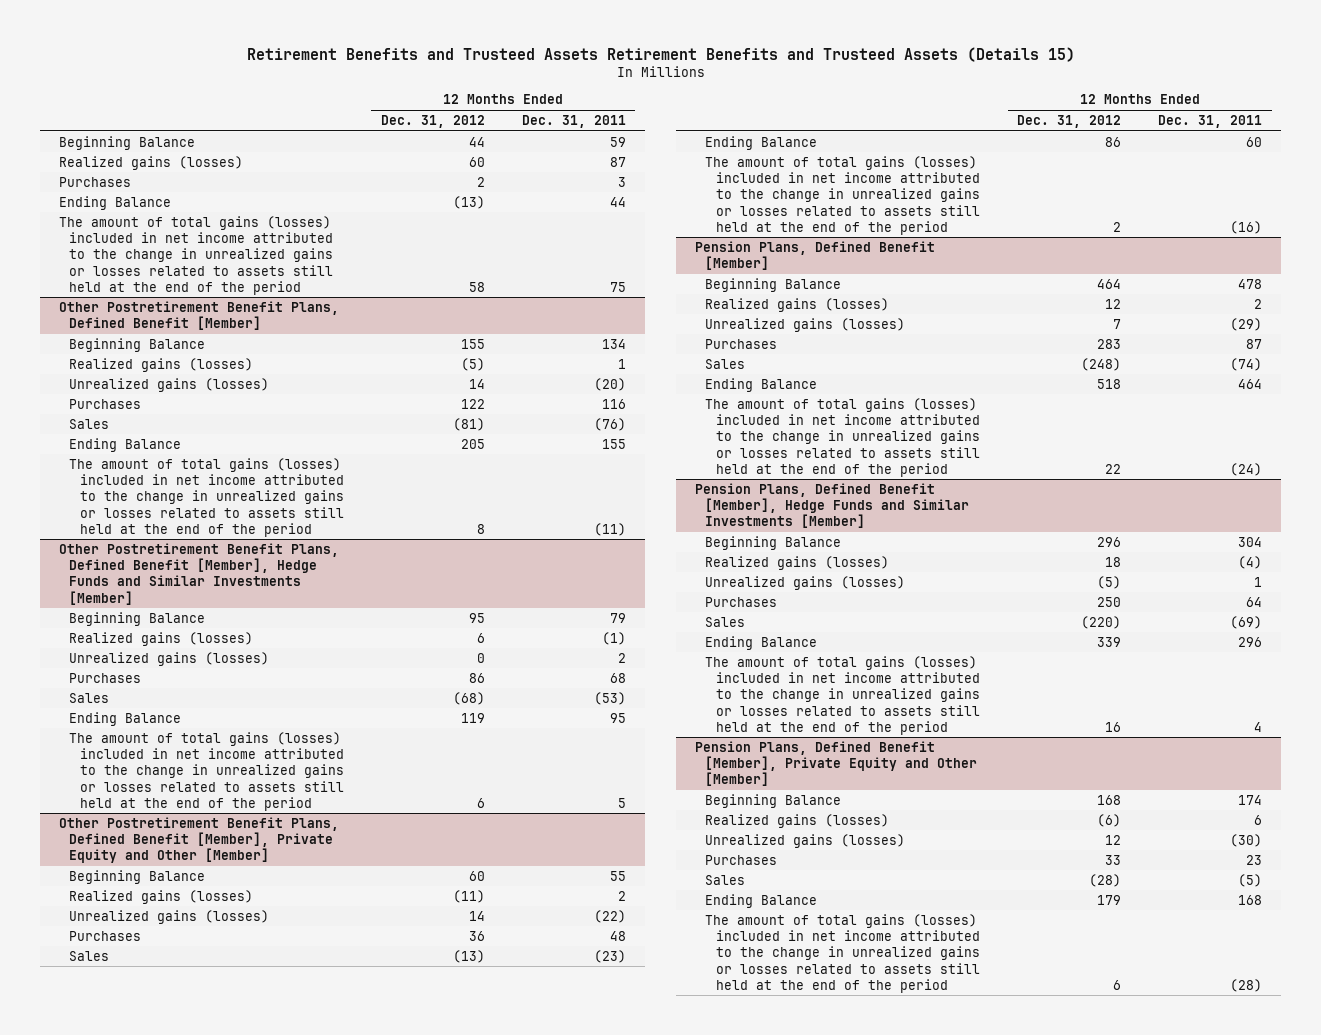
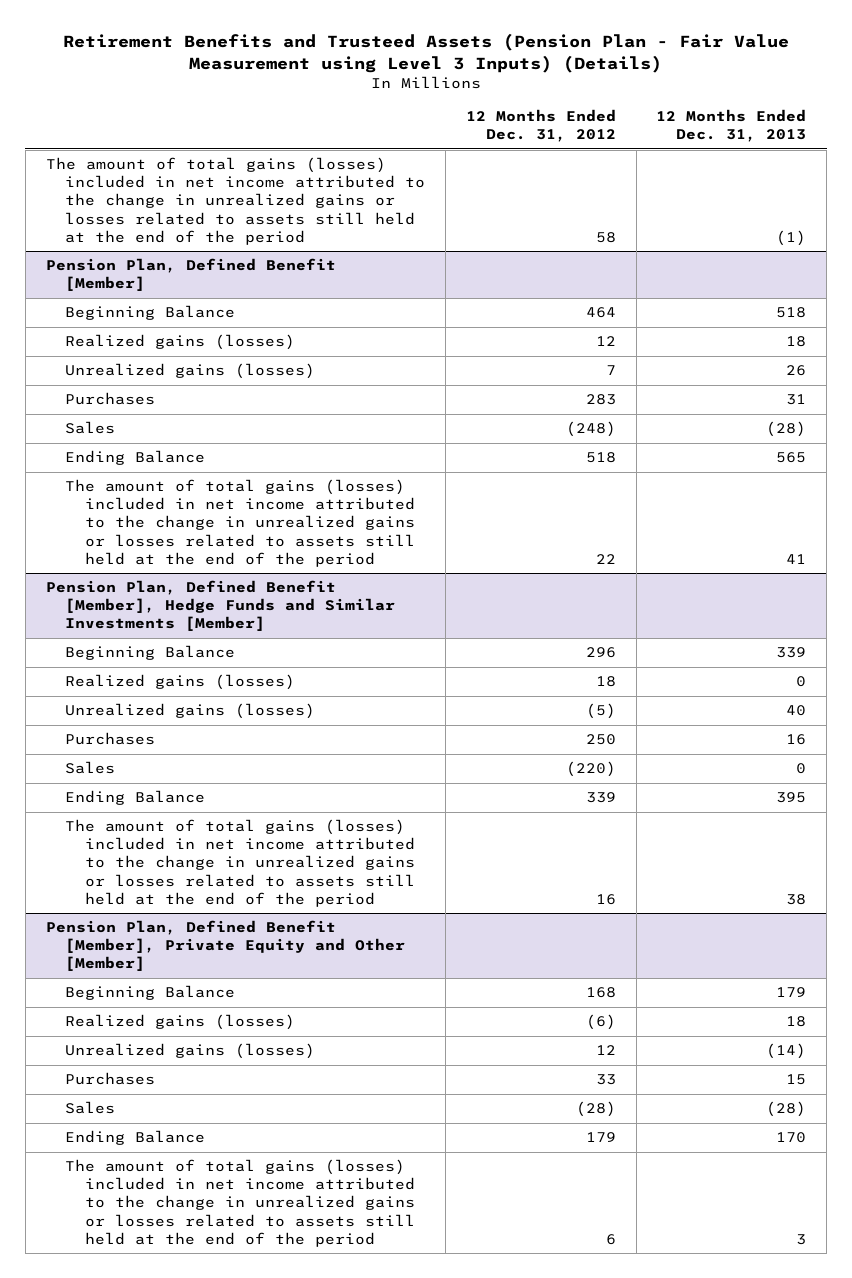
- Retirement Benefits and Trusteed Assets Retirement Benefits and Trusteed Assets (Details 15)
+ Retirement Benefits and Trusteed Assets (Pension Plan - Fair Value Measurement using Level 3 Inputs) (Details)
- | 12 Months Ended Dec. 31, 2012 | 12 Months Ended Dec. 31, 2011
+ | 12 Months Ended Dec. 31, 2012 | 12 Months Ended Dec. 31, 2013
- Beginning Balance | 44 | 59
- Realized gains (losses) | 60 | 87
- Purchases | 2 | 3
- Ending Balance | (13) | 44
- Other Postretirement Benefit Plans, Defined Benefit [Member]
- Beginning Balance | 155 | 134
- Realized gains (losses) | (5) | 1
- Unrealized gains (losses) | 14 | (20)
- Purchases | 122 | 116
- Sales | (81) | (76)
- Ending Balance | 205 | 155
- The amount of total gains (losses) included in net income attributed to the change in unrealized gains or losses related to assets still held at the end of the period | 8 | (11)
- Other Postretirement Benefit Plans, Defined Benefit [Member], Hedge Funds and Similar Investments [Member]
- Beginning Balance | 95 | 79
- Realized gains (losses) | 6 | (1)
- Unrealized gains (losses) | 0 | 2
- Purchases | 86 | 68
- Sales | (68) | (53)
- Ending Balance | 119 | 95
- The amount of total gains (losses) included in net income attributed to the change in unrealized gains or losses related to assets still held at the end of the period | 6 | 5
- Other Postretirement Benefit Plans, Defined Benefit [Member], Private Equity and Other [Member]
- Beginning Balance | 60 | 55
- Realized gains (losses) | (11) | 2
- Unrealized gains (losses) | 14 | (22)
- Purchases | 36 | 48
- Sales | (13) | (23)
- Ending Balance | 86 | 60
- The amount of total gains (losses) included in net income attributed to the change in unrealized gains or losses related to assets still held at the end of the period | 2 | (16)
- Pension Plans, Defined Benefit [Member]
+ Pension Plan, Defined Benefit [Member]
- Pension Plans, Defined Benefit [Member], Hedge Funds and Similar Investments [Member]
+ Pension Plan, Defined Benefit [Member], Hedge Funds and Similar Investments [Member]
- Pension Plans, Defined Benefit [Member], Private Equity and Other [Member]
+ Pension Plan, Defined Benefit [Member], Private Equity and Other [Member]

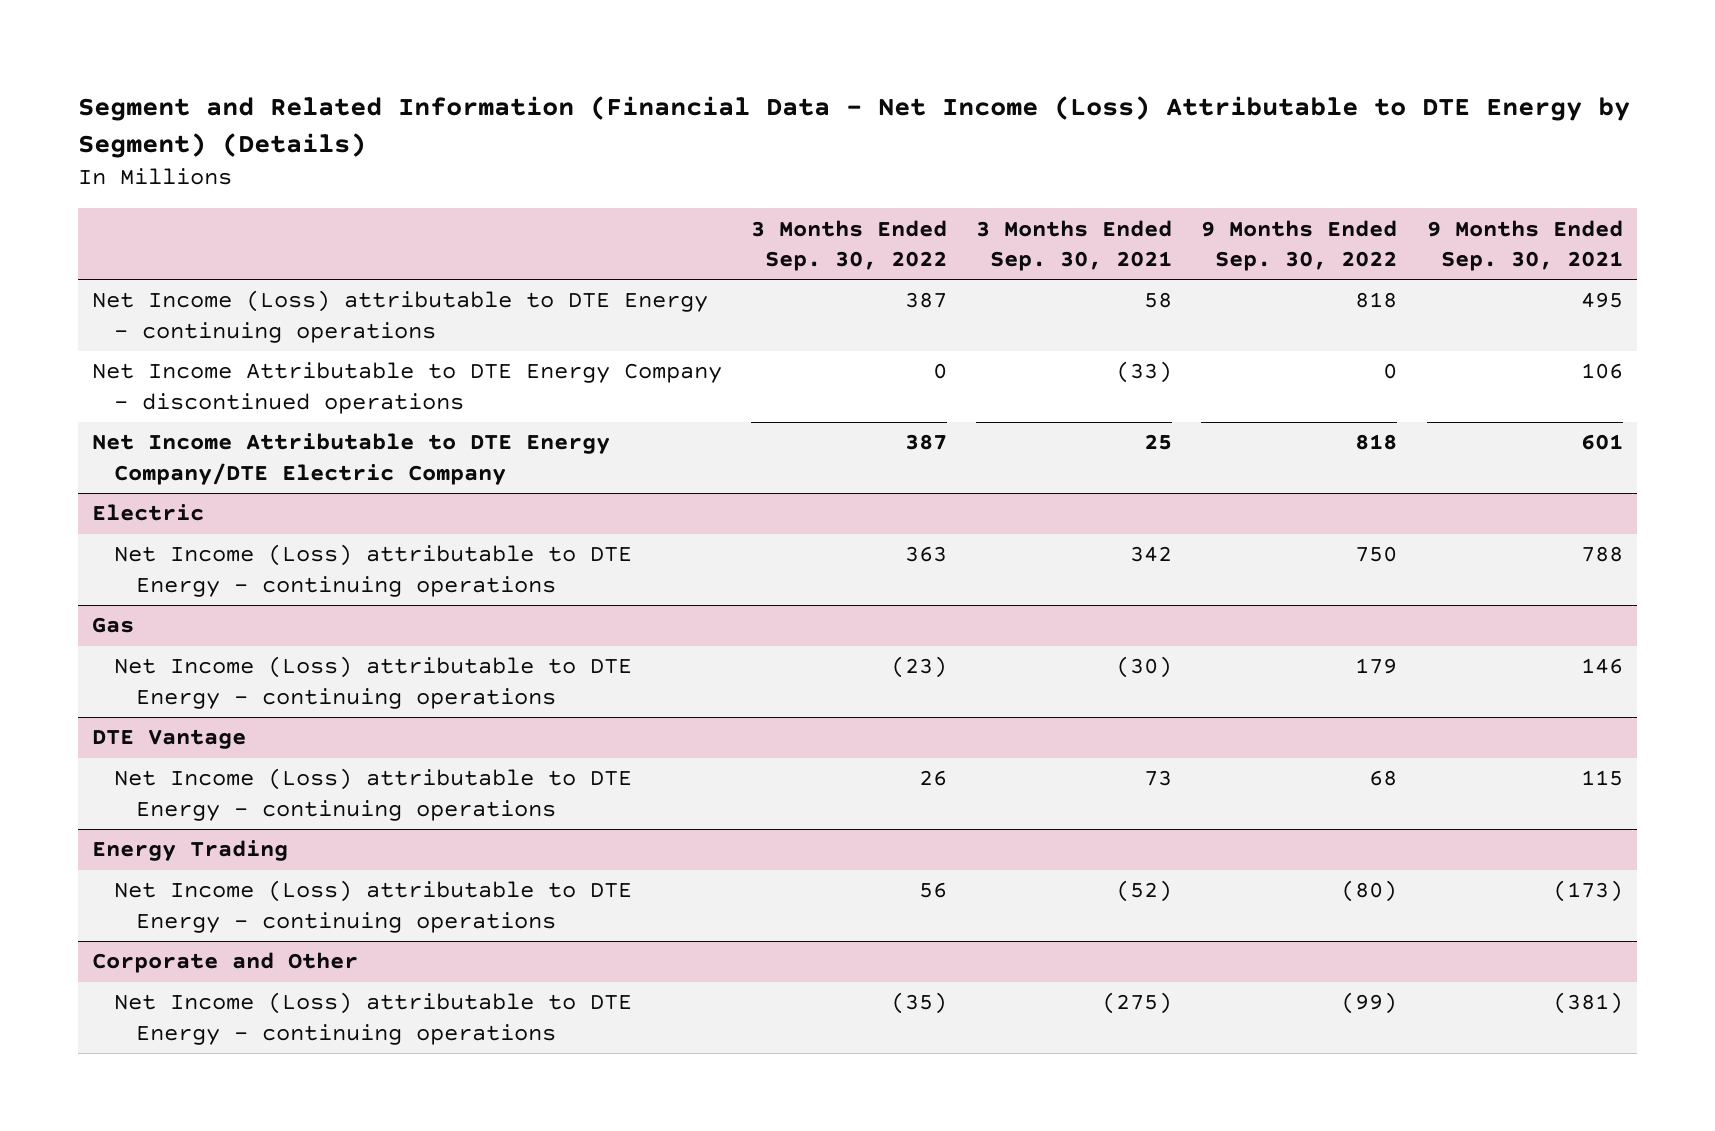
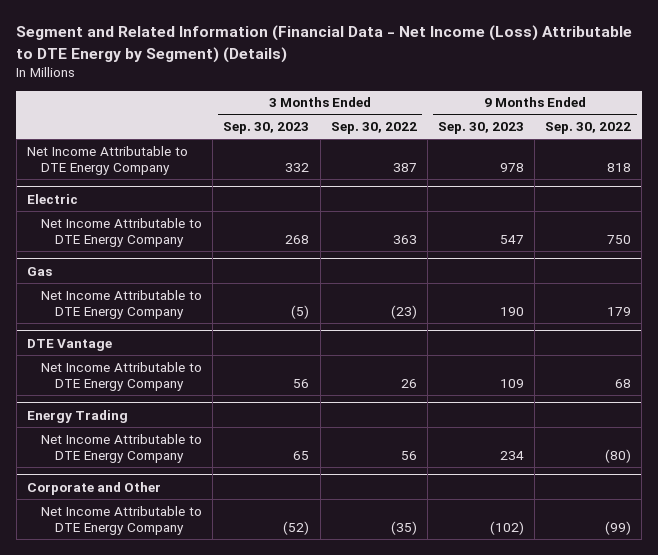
- | 3 Months Ended Sep. 30, 2022 | 3 Months Ended Sep. 30, 2021 | 9 Months Ended Sep. 30, 2022 | 9 Months Ended Sep. 30, 2021
+ | 3 Months Ended Sep. 30, 2023 | 3 Months Ended Sep. 30, 2022 | 9 Months Ended Sep. 30, 2023 | 9 Months Ended Sep. 30, 2022
- Net Income (Loss) attributable to DTE Energy - continuing operations | 387 | 58 | 818 | 495
- Net Income Attributable to DTE Energy Company - discontinued operations | 0 | (33) | 0 | 106
- Net Income Attributable to DTE Energy Company/DTE Electric Company | 387 | 25 | 818 | 601
+ Net Income Attributable to DTE Energy Company | 332 | 387 | 978 | 818
@ Electric
- Net Income (Loss) attributable to DTE Energy - continuing operations | 363 | 342 | 750 | 788
+ Net Income Attributable to DTE Energy Company | 268 | 363 | 547 | 750
@ Gas
- Net Income (Loss) attributable to DTE Energy - continuing operations | (23) | (30) | 179 | 146
+ Net Income Attributable to DTE Energy Company | (5) | (23) | 190 | 179
@ DTE Vantage
- Net Income (Loss) attributable to DTE Energy - continuing operations | 26 | 73 | 68 | 115
+ Net Income Attributable to DTE Energy Company | 56 | 26 | 109 | 68
@ Energy Trading
- Net Income (Loss) attributable to DTE Energy - continuing operations | 56 | (52) | (80) | (173)
+ Net Income Attributable to DTE Energy Company | 65 | 56 | 234 | (80)
@ Corporate and Other
- Net Income (Loss) attributable to DTE Energy - continuing operations | (35) | (275) | (99) | (381)
+ Net Income Attributable to DTE Energy Company | (52) | (35) | (102) | (99)

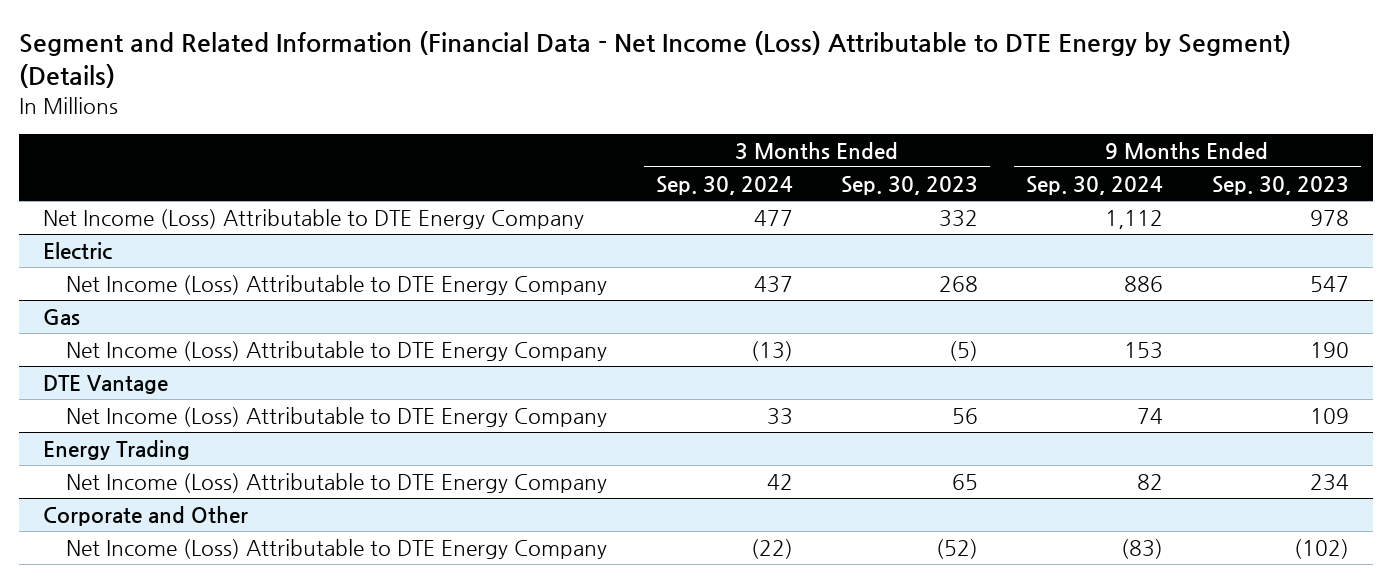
- | 3 Months Ended Sep. 30, 2023 | 3 Months Ended Sep. 30, 2022 | 9 Months Ended Sep. 30, 2023 | 9 Months Ended Sep. 30, 2022
+ | 3 Months Ended Sep. 30, 2024 | 3 Months Ended Sep. 30, 2023 | 9 Months Ended Sep. 30, 2024 | 9 Months Ended Sep. 30, 2023
- Net Income Attributable to DTE Energy Company | 332 | 387 | 978 | 818
+ Net Income (Loss) Attributable to DTE Energy Company | 477 | 332 | 1,112 | 978
@ Electric
- Net Income Attributable to DTE Energy Company | 268 | 363 | 547 | 750
+ Net Income (Loss) Attributable to DTE Energy Company | 437 | 268 | 886 | 547
@ Gas
- Net Income Attributable to DTE Energy Company | (5) | (23) | 190 | 179
+ Net Income (Loss) Attributable to DTE Energy Company | (13) | (5) | 153 | 190
@ DTE Vantage
- Net Income Attributable to DTE Energy Company | 56 | 26 | 109 | 68
+ Net Income (Loss) Attributable to DTE Energy Company | 33 | 56 | 74 | 109
@ Energy Trading
- Net Income Attributable to DTE Energy Company | 65 | 56 | 234 | (80)
+ Net Income (Loss) Attributable to DTE Energy Company | 42 | 65 | 82 | 234
@ Corporate and Other
- Net Income Attributable to DTE Energy Company | (52) | (35) | (102) | (99)
+ Net Income (Loss) Attributable to DTE Energy Company | (22) | (52) | (83) | (102)

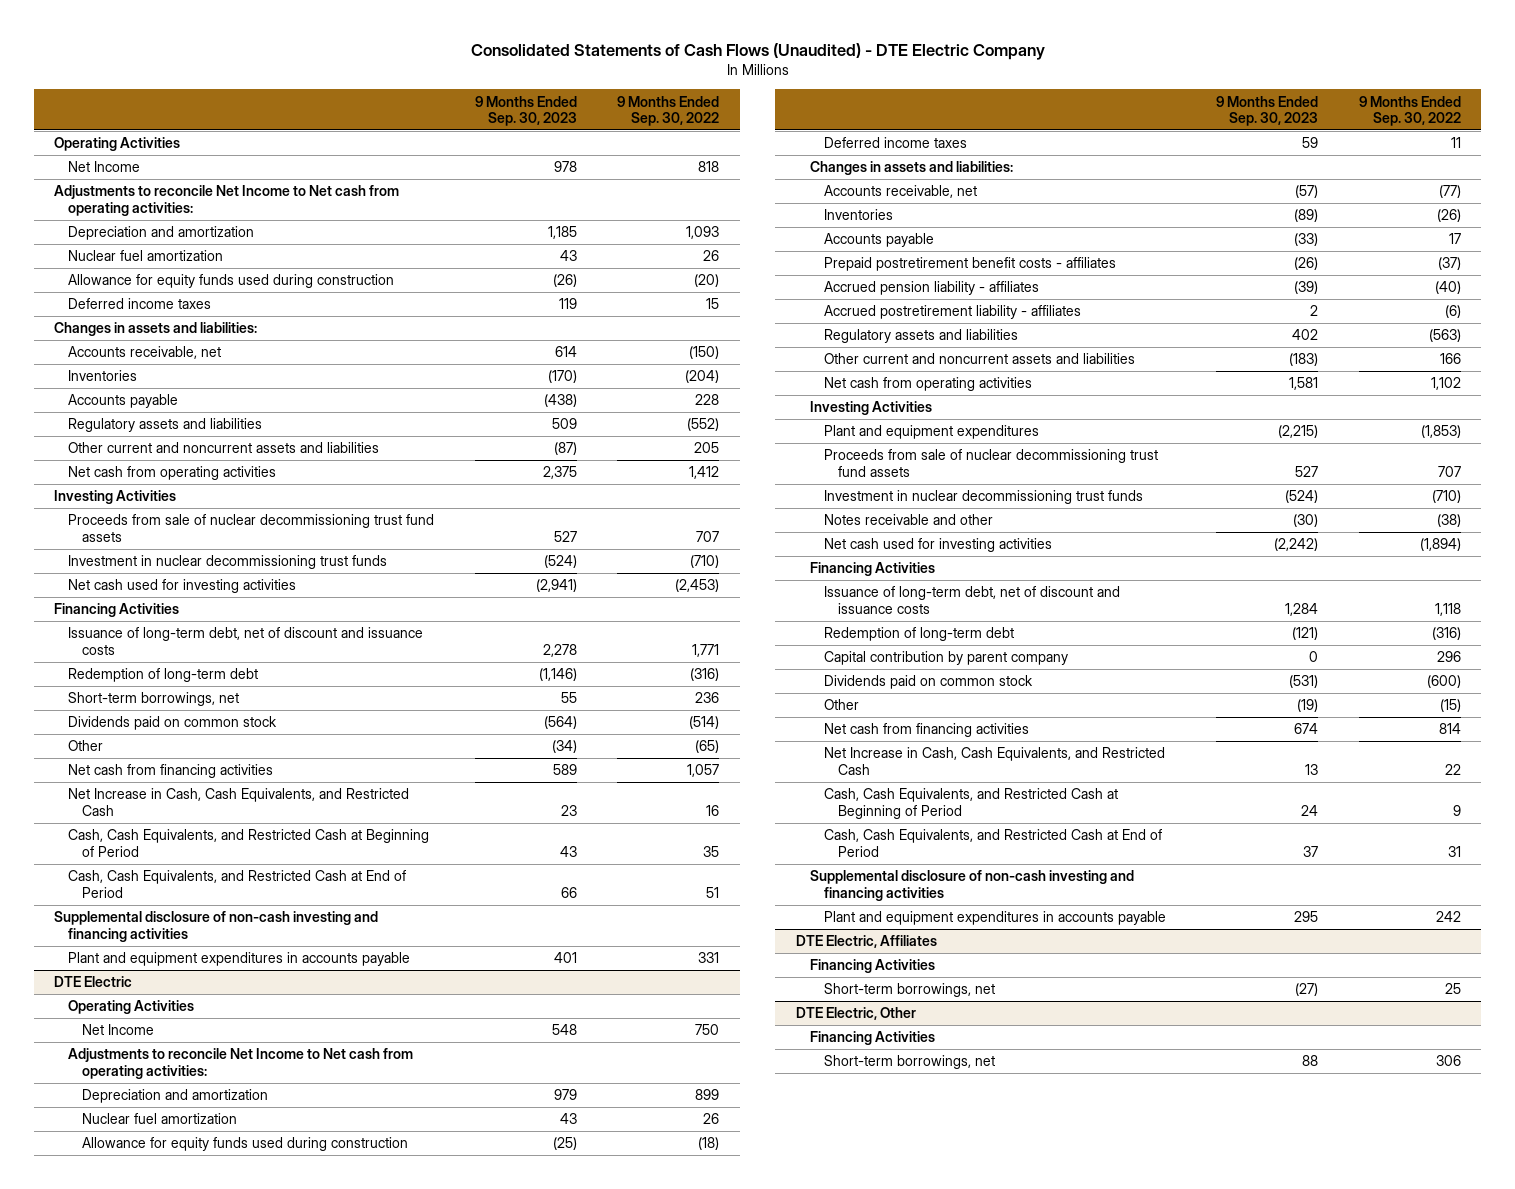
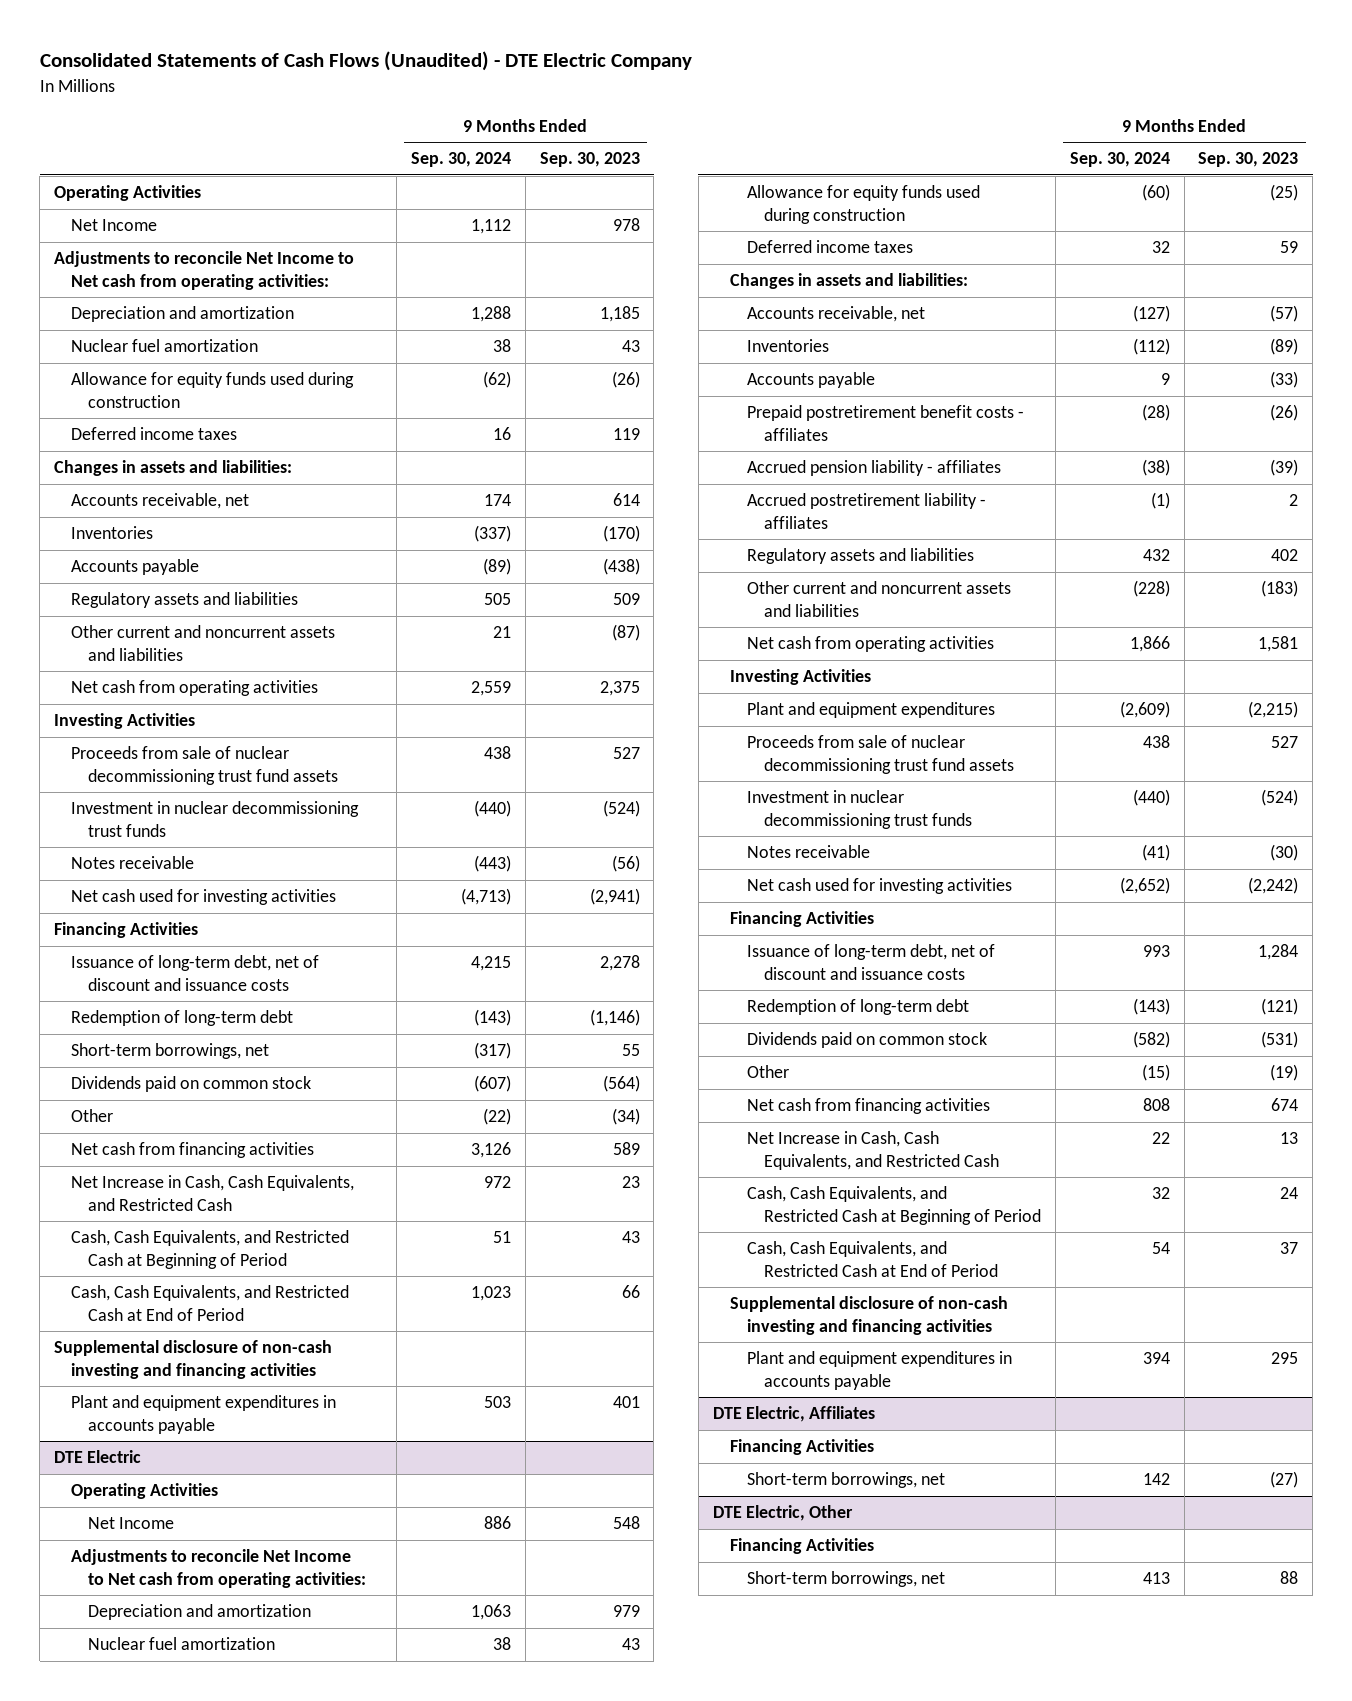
- | 9 Months Ended Sep. 30, 2023 | 9 Months Ended Sep. 30, 2022
+ | 9 Months Ended Sep. 30, 2024 | 9 Months Ended Sep. 30, 2023
+ Notes receivable | (443) | (56)
@ DTE Electric
- Notes receivable and other | (30) | (38)
+ Notes receivable | (41) | (30)
- Capital contribution by parent company | 0 | 296

